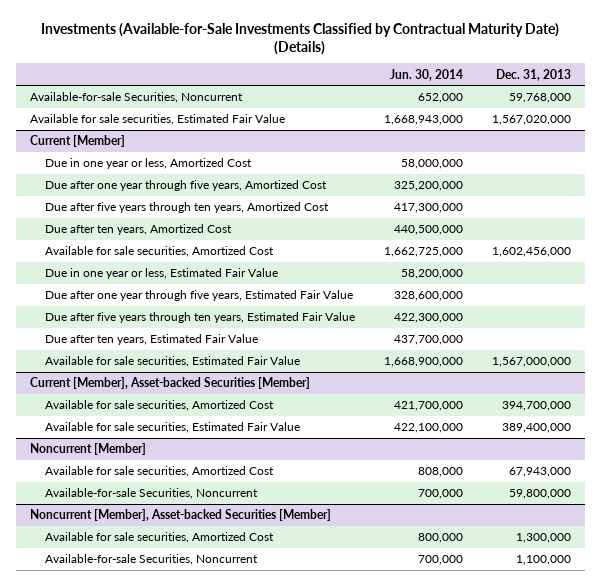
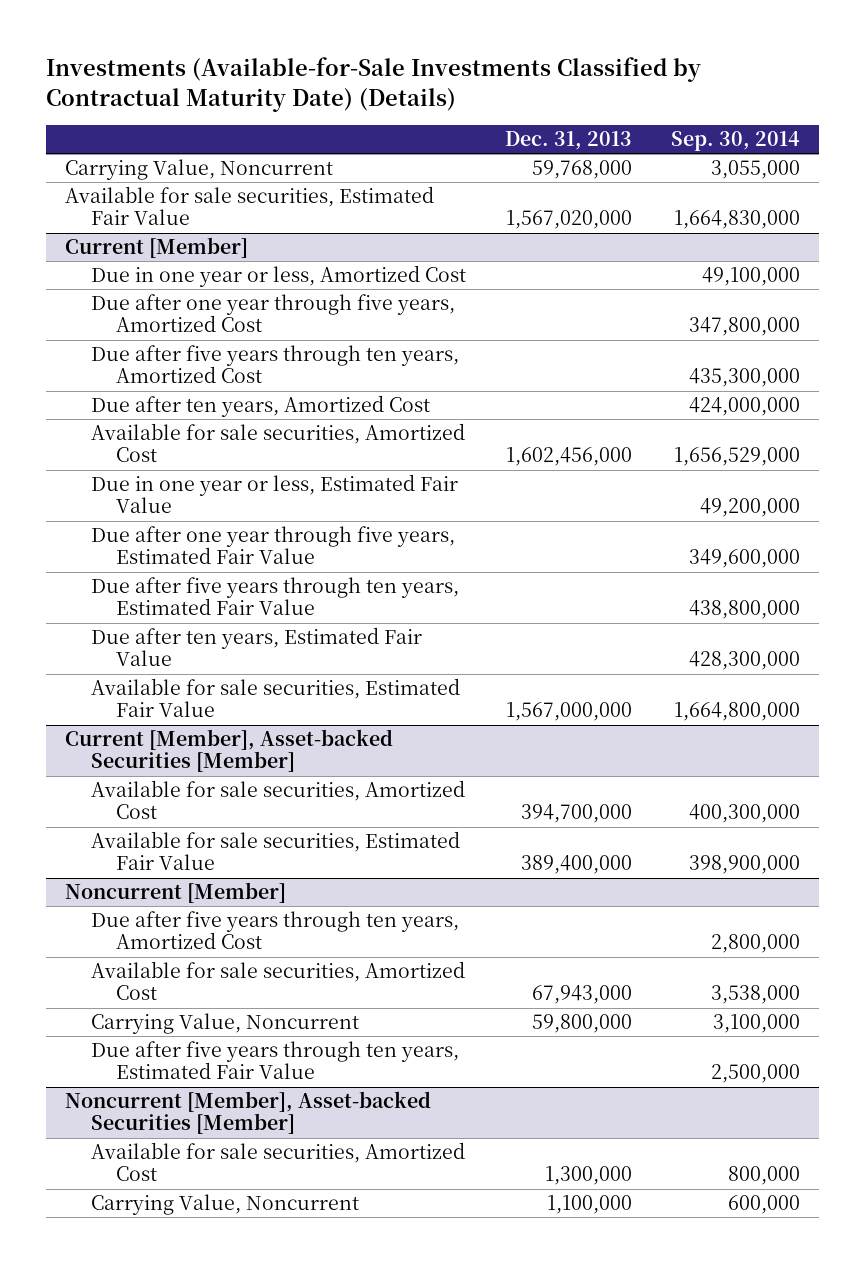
- | Jun. 30, 2014 | Dec. 31, 2013
+ | Dec. 31, 2013 | Sep. 30, 2014
- Available-for-sale Securities, Noncurrent | 652,000 | 59,768,000
+ Carrying Value, Noncurrent | 59,768,000 | 3,055,000
@ Noncurrent [Member]
+ Due after five years through ten years, Amortized Cost | | 2,800,000
- Available-for-sale Securities, Noncurrent | 700,000 | 59,800,000
+ Carrying Value, Noncurrent | 59,800,000 | 3,100,000
+ Due after five years through ten years, Estimated Fair Value | | 2,500,000
@ Noncurrent [Member], Asset-backed Securities [Member]
- Available-for-sale Securities, Noncurrent | 700,000 | 1,100,000
+ Carrying Value, Noncurrent | 1,100,000 | 600,000

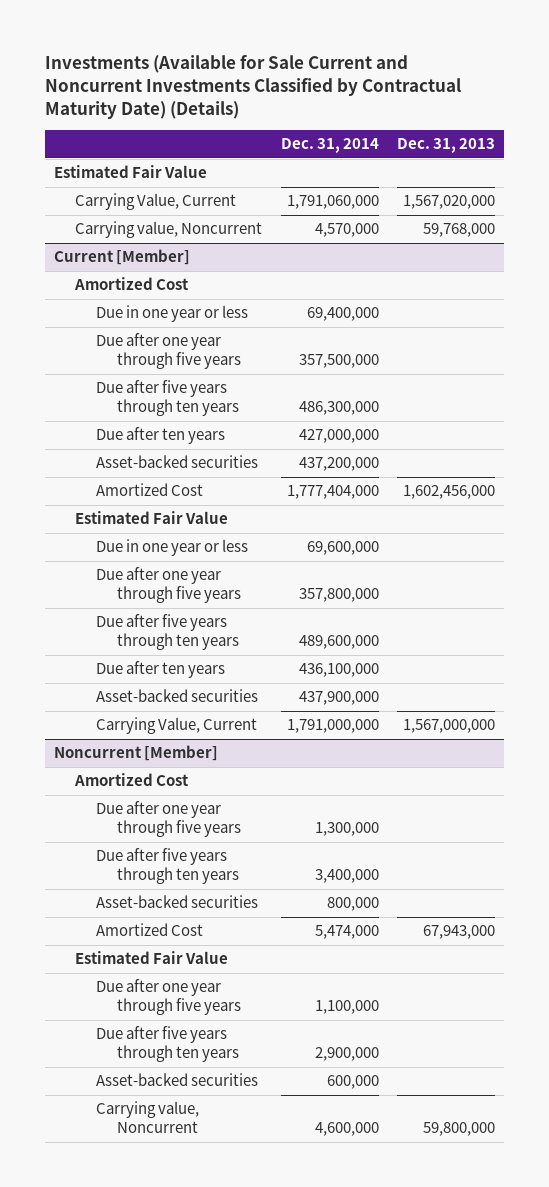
- Investments (Available-for-Sale Investments Classified by Contractual Maturity Date) (Details)
+ Investments (Available for Sale Current and Noncurrent Investments Classified by Contractual Maturity Date) (Details)
- | Dec. 31, 2013 | Sep. 30, 2014
+ | Dec. 31, 2014 | Dec. 31, 2013
- Carrying Value, Noncurrent | 59,768,000 | 3,055,000
- Available for sale securities, Estimated Fair Value | 1,567,020,000 | 1,664,830,000
+ Estimated Fair Value
+ Carrying Value, Current | 1,791,060,000 | 1,567,020,000
+ Carrying value, Noncurrent | 4,570,000 | 59,768,000
@ Current [Member]
- Due in one year or less, Amortized Cost | | 49,100,000
- Due after one year through five years, Amortized Cost | | 347,800,000
- Due after five years through ten years, Amortized Cost | | 435,300,000
- Due after ten years, Amortized Cost | | 424,000,000
- Available for sale securities, Amortized Cost | 1,602,456,000 | 1,656,529,000
- Due in one year or less, Estimated Fair Value | | 49,200,000
- Due after one year through five years, Estimated Fair Value | | 349,600,000
- Due after five years through ten years, Estimated Fair Value | | 438,800,000
- Due after ten years, Estimated Fair Value | | 428,300,000
- Available for sale securities, Estimated Fair Value | 1,567,000,000 | 1,664,800,000
- Current [Member], Asset-backed Securities [Member]
- Available for sale securities, Amortized Cost | 394,700,000 | 400,300,000
- Available for sale securities, Estimated Fair Value | 389,400,000 | 398,900,000
@ Current [Member]
+ Amortized Cost
+ Due in one year or less | 69,400,000 |
+ Due after one year through five years | 357,500,000 |
+ Due after five years through ten years | 486,300,000 |
+ Due after ten years | 427,000,000 |
+ Asset-backed securities | 437,200,000 |
+ Amortized Cost | 1,777,404,000 | 1,602,456,000
+ Estimated Fair Value
+ Due in one year or less | 69,600,000 |
+ Due after one year through five years | 357,800,000 |
+ Due after five years through ten years | 489,600,000 |
+ Due after ten years | 436,100,000 |
+ Asset-backed securities | 437,900,000 |
+ Carrying Value, Current | 1,791,000,000 | 1,567,000,000
@ Noncurrent [Member]
- Due after five years through ten years, Amortized Cost | | 2,800,000
- Available for sale securities, Amortized Cost | 67,943,000 | 3,538,000
- Carrying Value, Noncurrent | 59,800,000 | 3,100,000
- Due after five years through ten years, Estimated Fair Value | | 2,500,000
- Noncurrent [Member], Asset-backed Securities [Member]
- Available for sale securities, Amortized Cost | 1,300,000 | 800,000
- Carrying Value, Noncurrent | 1,100,000 | 600,000
@ Noncurrent [Member]
+ Amortized Cost
+ Due after one year through five years | 1,300,000 |
+ Due after five years through ten years | 3,400,000 |
+ Asset-backed securities | 800,000 |
+ Amortized Cost | 5,474,000 | 67,943,000
+ Estimated Fair Value
+ Due after one year through five years | 1,100,000 |
+ Due after five years through ten years | 2,900,000 |
+ Asset-backed securities | 600,000 |
+ Carrying value, Noncurrent | 4,600,000 | 59,800,000

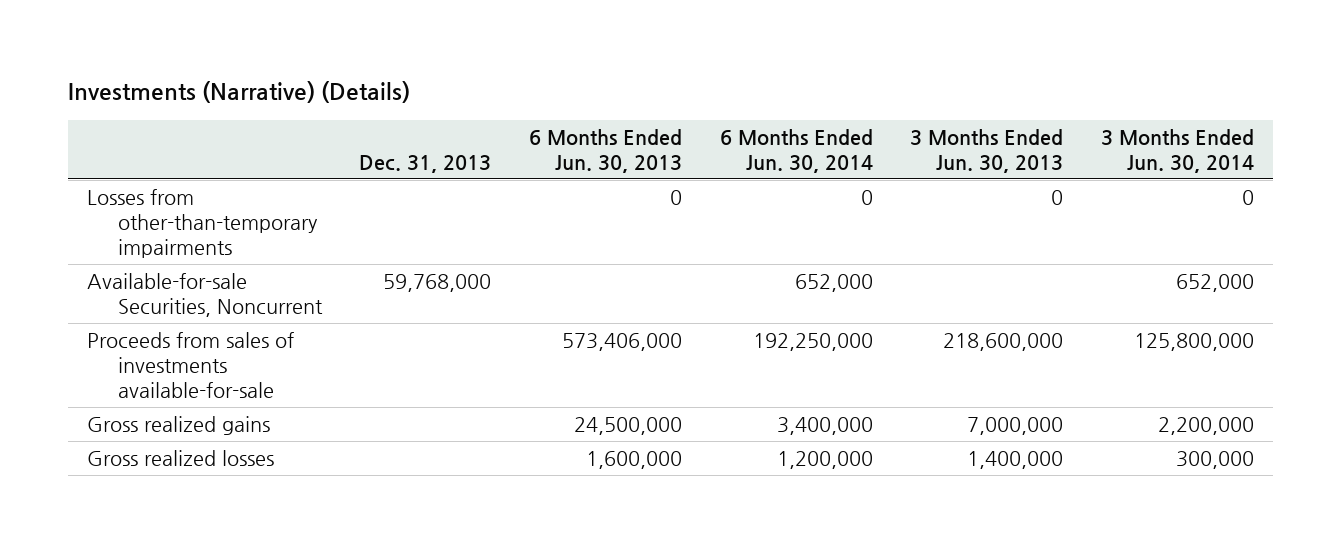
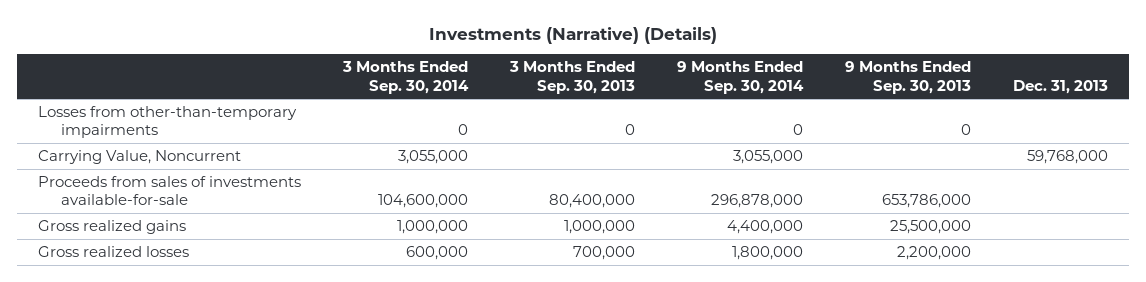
- | Dec. 31, 2013 | 6 Months Ended Jun. 30, 2013 | 6 Months Ended Jun. 30, 2014 | 3 Months Ended Jun. 30, 2013 | 3 Months Ended Jun. 30, 2014
+ | 3 Months Ended Sep. 30, 2014 | 3 Months Ended Sep. 30, 2013 | 9 Months Ended Sep. 30, 2014 | 9 Months Ended Sep. 30, 2013 | Dec. 31, 2013
- Available-for-sale Securities, Noncurrent | 59,768,000 | | 652,000 | | 652,000
+ Carrying Value, Noncurrent | 3,055,000 | | 3,055,000 | | 59,768,000

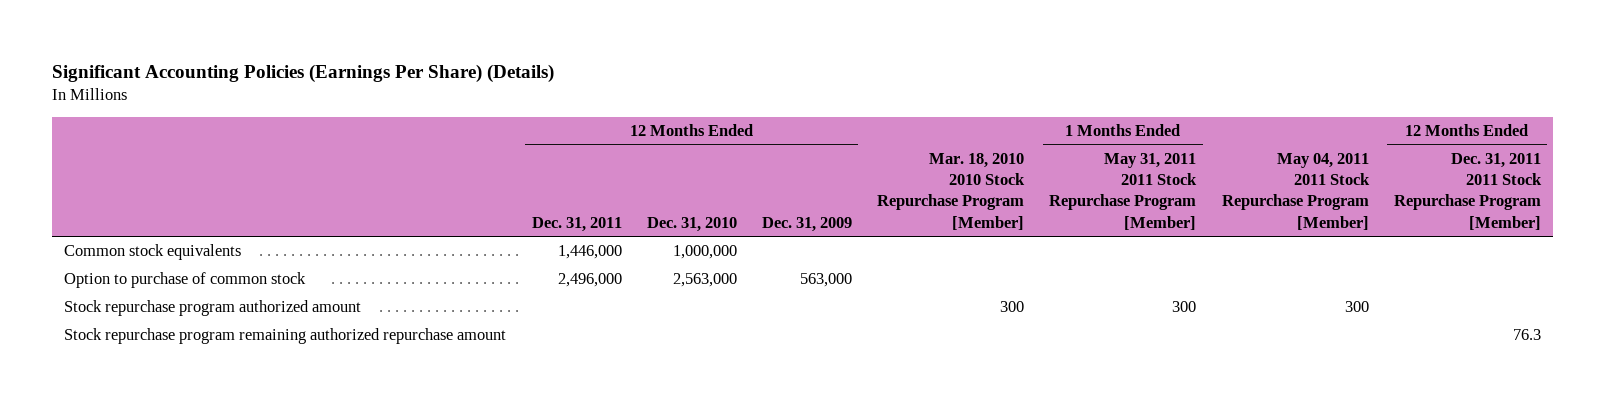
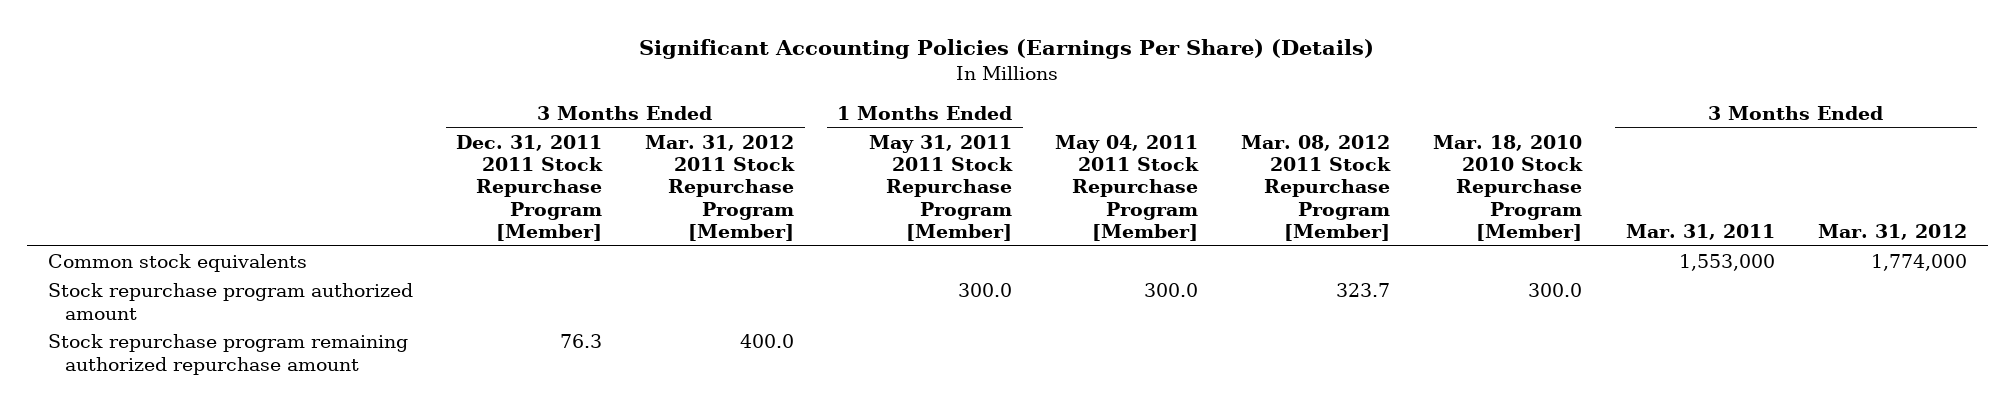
- | 12 Months Ended Dec. 31, 2011 | 12 Months Ended Dec. 31, 2010 | 12 Months Ended Dec. 31, 2009 | Mar. 18, 2010 2010 Stock Repurchase Program [Member] | 1 Months Ended May 31, 2011 2011 Stock Repurchase Program [Member] | May 04, 2011 2011 Stock Repurchase Program [Member] | 12 Months Ended Dec. 31, 2011 2011 Stock Repurchase Program [Member]
+ | 3 Months Ended Dec. 31, 2011 2011 Stock Repurchase Program [Member] | 3 Months Ended Mar. 31, 2012 2011 Stock Repurchase Program [Member] | 1 Months Ended May 31, 2011 2011 Stock Repurchase Program [Member] | May 04, 2011 2011 Stock Repurchase Program [Member] | Mar. 08, 2012 2011 Stock Repurchase Program [Member] | Mar. 18, 2010 2010 Stock Repurchase Program [Member] | 3 Months Ended Mar. 31, 2011 | 3 Months Ended Mar. 31, 2012
- Option to purchase of common stock | 2,496,000 | 2,563,000 | 563,000 | | | |
- Stock repurchase program authorized amount | | | | 300 | 300 | 300 |
+ Stock repurchase program authorized amount | | | 300.0 | 300.0 | 323.7 | 300.0 | |

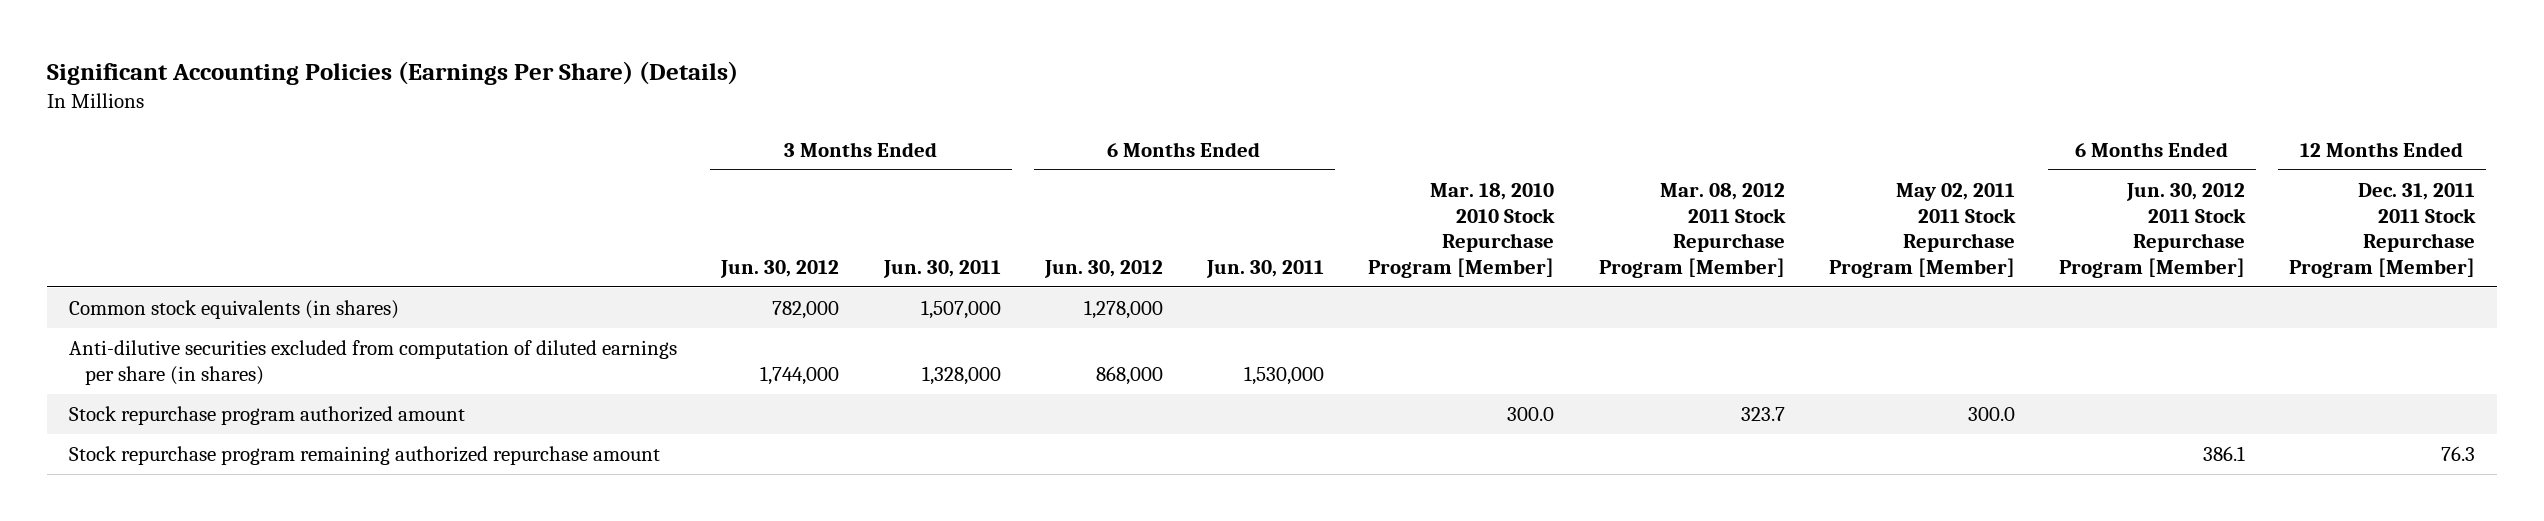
- | 3 Months Ended Dec. 31, 2011 2011 Stock Repurchase Program [Member] | 3 Months Ended Mar. 31, 2012 2011 Stock Repurchase Program [Member] | 1 Months Ended May 31, 2011 2011 Stock Repurchase Program [Member] | May 04, 2011 2011 Stock Repurchase Program [Member] | Mar. 08, 2012 2011 Stock Repurchase Program [Member] | Mar. 18, 2010 2010 Stock Repurchase Program [Member] | 3 Months Ended Mar. 31, 2011 | 3 Months Ended Mar. 31, 2012
+ | 3 Months Ended Jun. 30, 2012 | 3 Months Ended Jun. 30, 2011 | 6 Months Ended Jun. 30, 2012 | 6 Months Ended Jun. 30, 2011 | Mar. 18, 2010 2010 Stock Repurchase Program [Member] | Mar. 08, 2012 2011 Stock Repurchase Program [Member] | May 02, 2011 2011 Stock Repurchase Program [Member] | 6 Months Ended Jun. 30, 2012 2011 Stock Repurchase Program [Member] | 12 Months Ended Dec. 31, 2011 2011 Stock Repurchase Program [Member]
- Common stock equivalents | | | | | | | 1,553,000 | 1,774,000
+ Common stock equivalents (in shares) | 782,000 | 1,507,000 | 1,278,000 | | | | | |
+ Anti-dilutive securities excluded from computation of diluted earnings per share (in shares) | 1,744,000 | 1,328,000 | 868,000 | 1,530,000 | | | | |

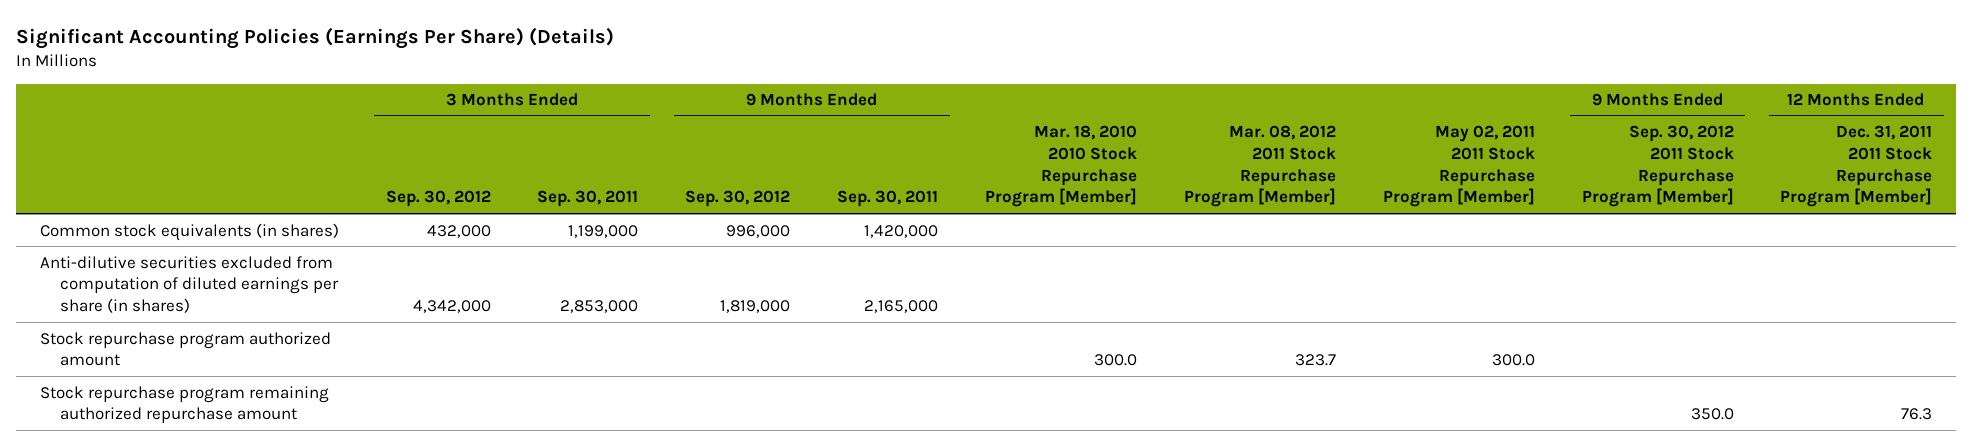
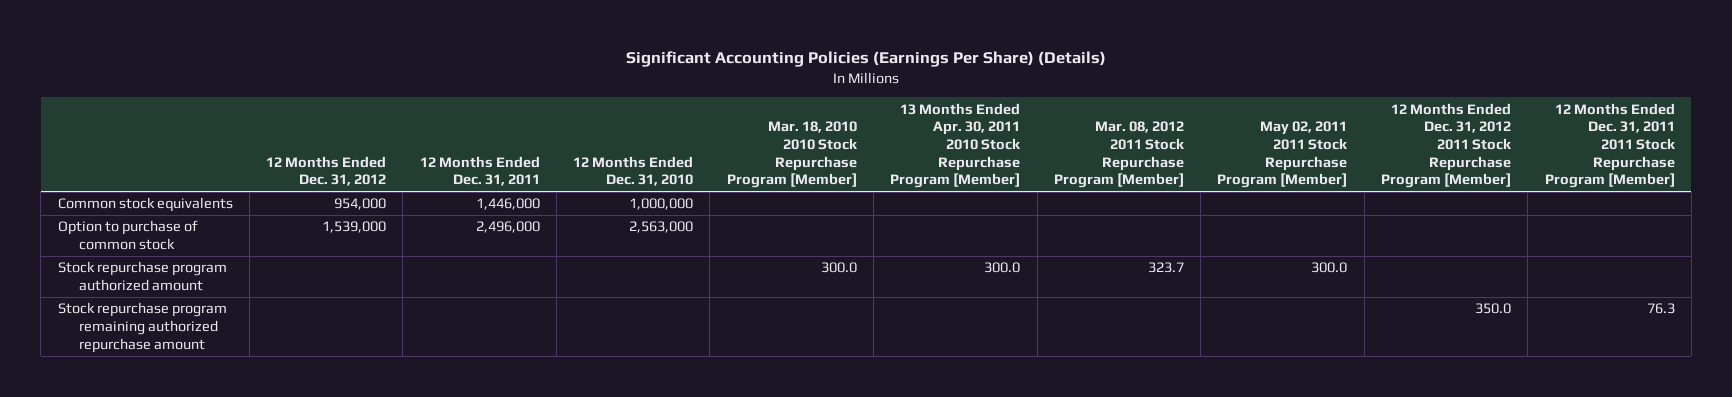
- | 3 Months Ended Sep. 30, 2012 | 3 Months Ended Sep. 30, 2011 | 9 Months Ended Sep. 30, 2012 | 9 Months Ended Sep. 30, 2011 | Mar. 18, 2010 2010 Stock Repurchase Program [Member] | Mar. 08, 2012 2011 Stock Repurchase Program [Member] | May 02, 2011 2011 Stock Repurchase Program [Member] | 9 Months Ended Sep. 30, 2012 2011 Stock Repurchase Program [Member] | 12 Months Ended Dec. 31, 2011 2011 Stock Repurchase Program [Member]
+ | 12 Months Ended Dec. 31, 2012 | 12 Months Ended Dec. 31, 2011 | 12 Months Ended Dec. 31, 2010 | Mar. 18, 2010 2010 Stock Repurchase Program [Member] | 13 Months Ended Apr. 30, 2011 2010 Stock Repurchase Program [Member] | Mar. 08, 2012 2011 Stock Repurchase Program [Member] | May 02, 2011 2011 Stock Repurchase Program [Member] | 12 Months Ended Dec. 31, 2012 2011 Stock Repurchase Program [Member] | 12 Months Ended Dec. 31, 2011 2011 Stock Repurchase Program [Member]
- Common stock equivalents (in shares) | 432,000 | 1,199,000 | 996,000 | 1,420,000 | | | | |
- Anti-dilutive securities excluded from computation of diluted earnings per share (in shares) | 4,342,000 | 2,853,000 | 1,819,000 | 2,165,000 | | | | |
+ Common stock equivalents | 954,000 | 1,446,000 | 1,000,000 | | | | | |
+ Option to purchase of common stock | 1,539,000 | 2,496,000 | 2,563,000 | | | | | |

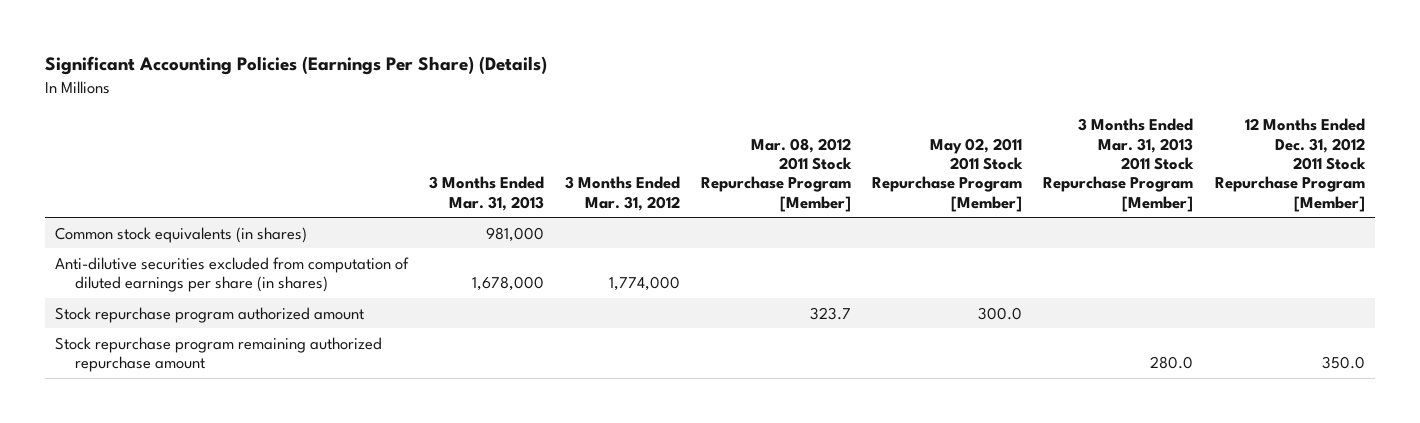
- | 12 Months Ended Dec. 31, 2012 | 12 Months Ended Dec. 31, 2011 | 12 Months Ended Dec. 31, 2010 | Mar. 18, 2010 2010 Stock Repurchase Program [Member] | 13 Months Ended Apr. 30, 2011 2010 Stock Repurchase Program [Member] | Mar. 08, 2012 2011 Stock Repurchase Program [Member] | May 02, 2011 2011 Stock Repurchase Program [Member] | 12 Months Ended Dec. 31, 2012 2011 Stock Repurchase Program [Member] | 12 Months Ended Dec. 31, 2011 2011 Stock Repurchase Program [Member]
+ | 3 Months Ended Mar. 31, 2013 | 3 Months Ended Mar. 31, 2012 | Mar. 08, 2012 2011 Stock Repurchase Program [Member] | May 02, 2011 2011 Stock Repurchase Program [Member] | 3 Months Ended Mar. 31, 2013 2011 Stock Repurchase Program [Member] | 12 Months Ended Dec. 31, 2012 2011 Stock Repurchase Program [Member]
- Common stock equivalents | 954,000 | 1,446,000 | 1,000,000 | | | | | |
- Option to purchase of common stock | 1,539,000 | 2,496,000 | 2,563,000 | | | | | |
+ Common stock equivalents (in shares) | 981,000 | | | | |
+ Anti-dilutive securities excluded from computation of diluted earnings per share (in shares) | 1,678,000 | 1,774,000 | | | |

